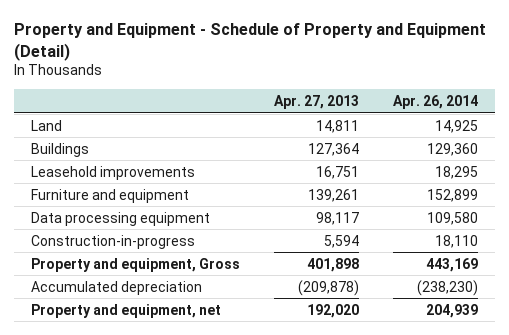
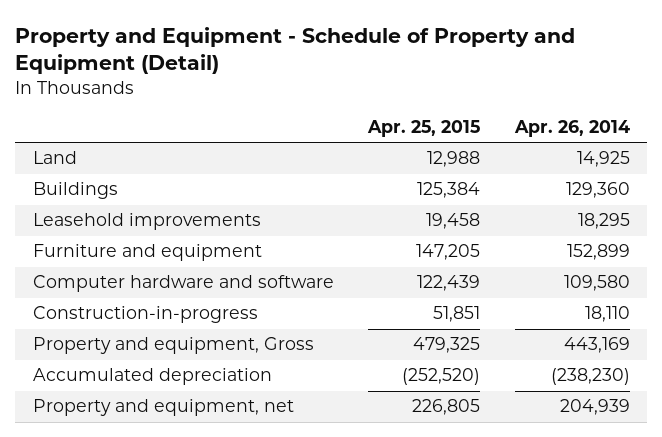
- | Apr. 27, 2013 | Apr. 26, 2014
+ | Apr. 25, 2015 | Apr. 26, 2014
- Data processing equipment | 98,117 | 109,580
+ Computer hardware and software | 122,439 | 109,580

